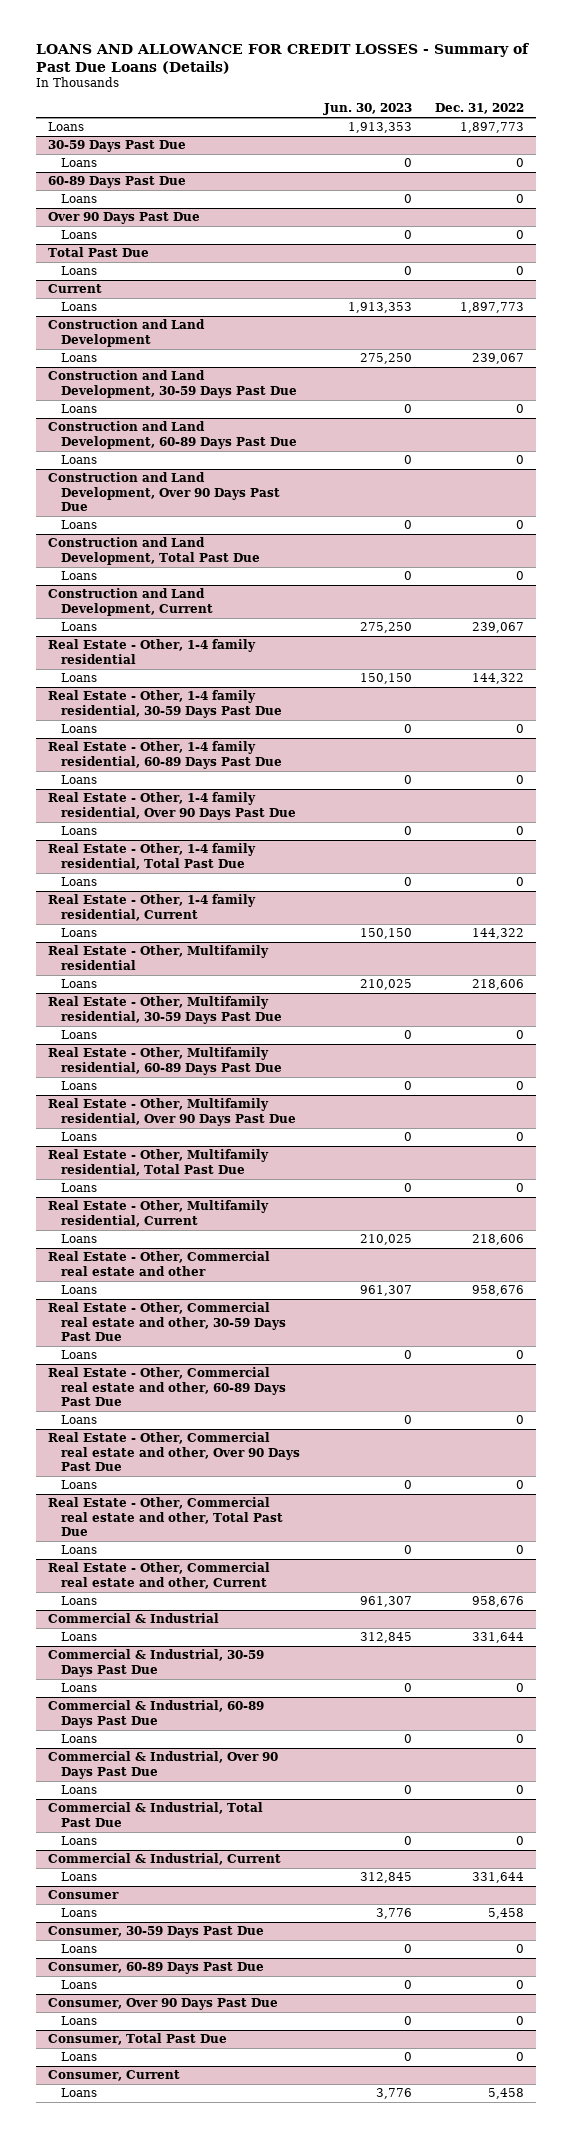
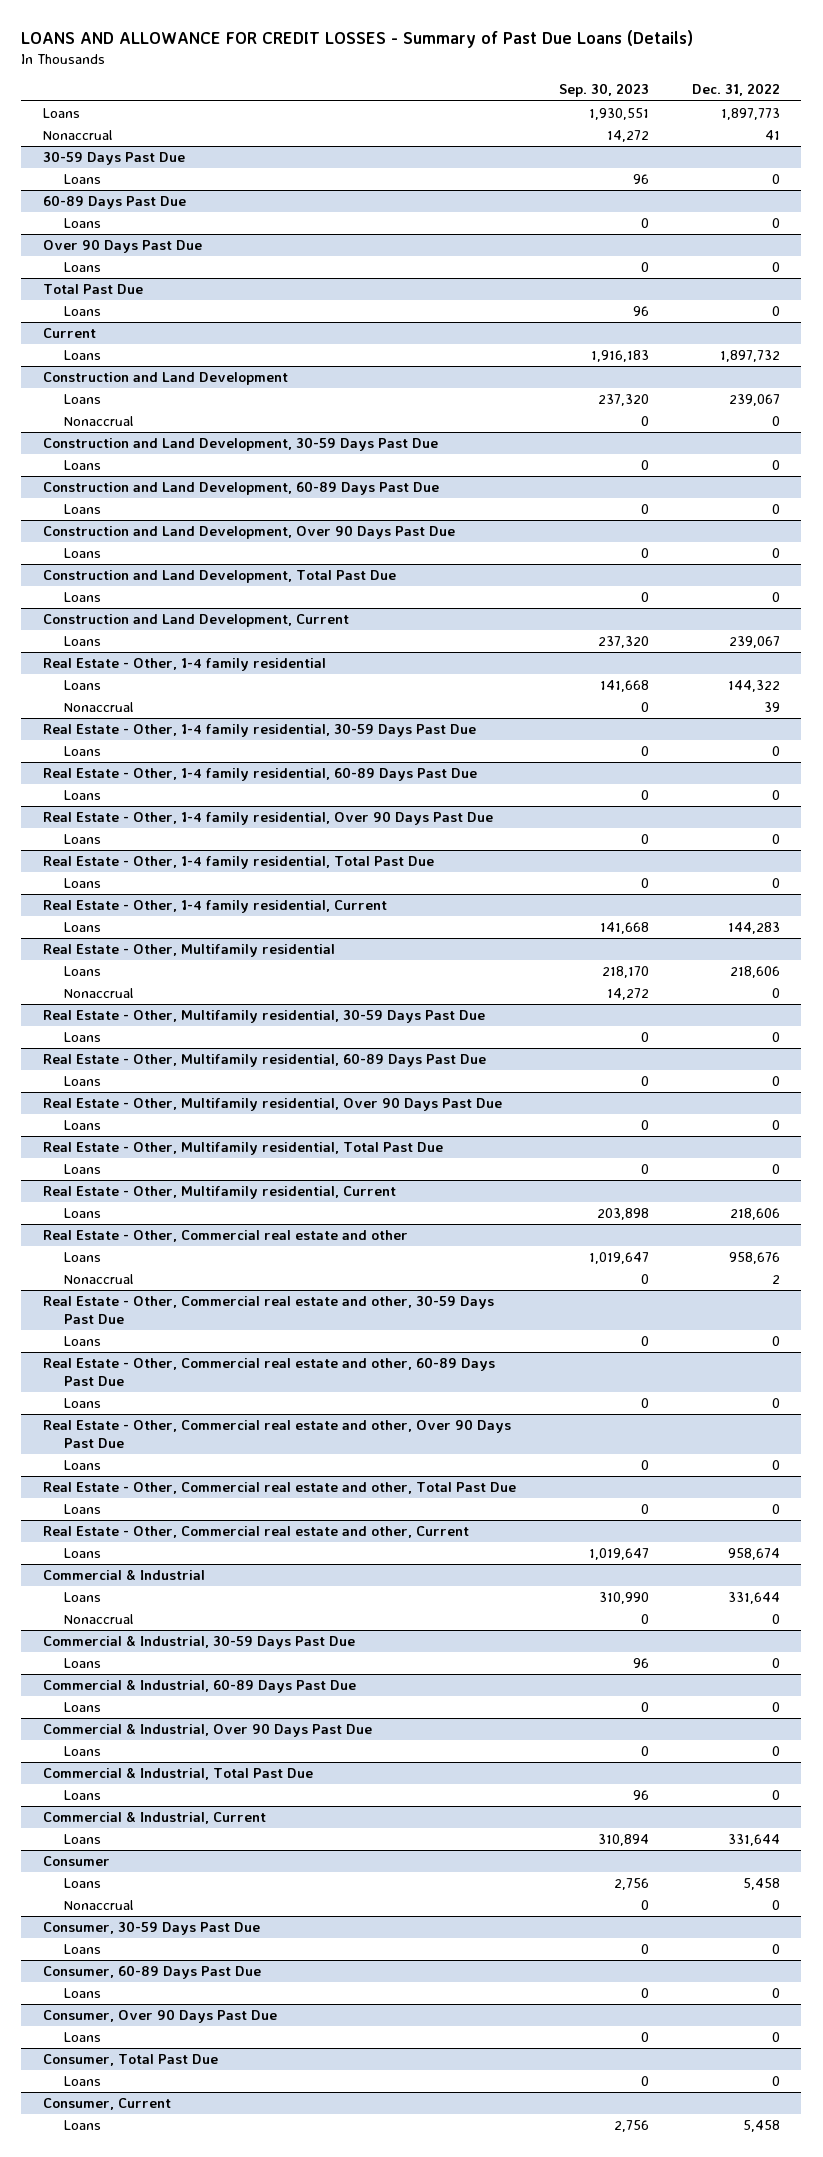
- | Jun. 30, 2023 | Dec. 31, 2022
+ | Sep. 30, 2023 | Dec. 31, 2022
+ Nonaccrual | 14,272 | 41
@ Current
- Loans | 1,913,353 | 1,897,773
+ Loans | 1,916,183 | 1,897,732
@ Construction and Land Development
+ Nonaccrual | 0 | 0
@ Real Estate - Other, 1-4 family residential
+ Nonaccrual | 0 | 39
@ Real Estate - Other, 1-4 family residential, Current
- Loans | 150,150 | 144,322
+ Loans | 141,668 | 144,283
@ Real Estate - Other, Multifamily residential
+ Nonaccrual | 14,272 | 0
@ Real Estate - Other, Commercial real estate and other
+ Nonaccrual | 0 | 2
@ Real Estate - Other, Commercial real estate and other, Current
- Loans | 961,307 | 958,676
+ Loans | 1,019,647 | 958,674
@ Commercial & Industrial
+ Nonaccrual | 0 | 0
@ Consumer
+ Nonaccrual | 0 | 0

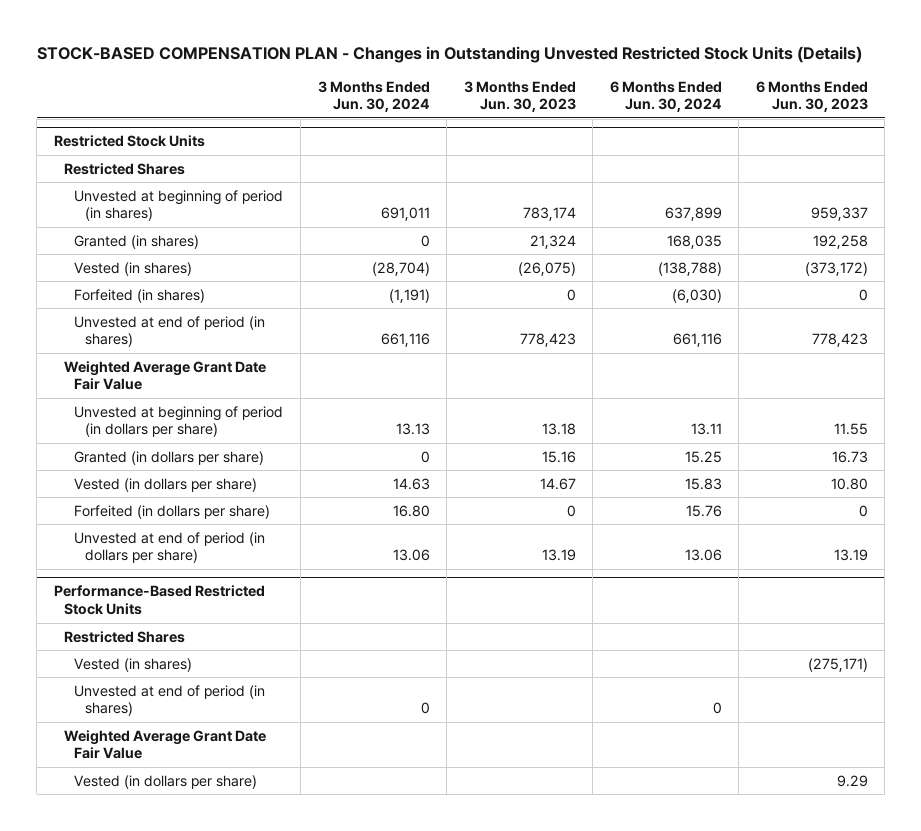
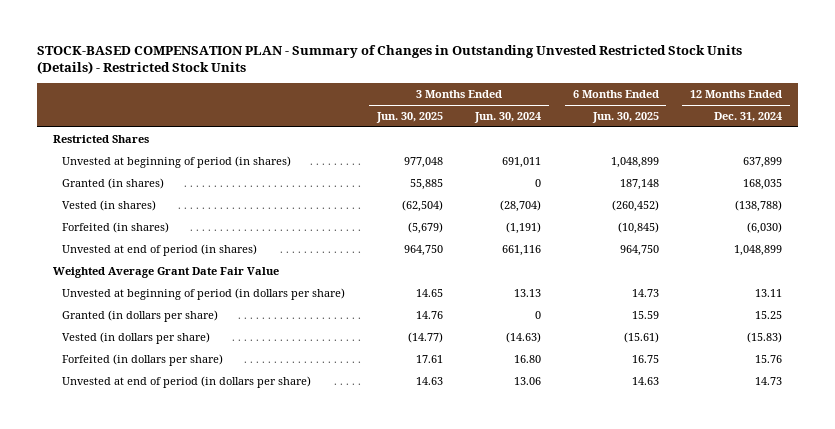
- STOCK-BASED COMPENSATION PLAN - Changes in Outstanding Unvested Restricted Stock Units (Details)
+ STOCK-BASED COMPENSATION PLAN - Summary of Changes in Outstanding Unvested Restricted Stock Units (Details) - Restricted Stock Units
- | 3 Months Ended Jun. 30, 2024 | 3 Months Ended Jun. 30, 2023 | 6 Months Ended Jun. 30, 2024 | 6 Months Ended Jun. 30, 2023
+ | 3 Months Ended Jun. 30, 2025 | 3 Months Ended Jun. 30, 2024 | 6 Months Ended Jun. 30, 2025 | 12 Months Ended Dec. 31, 2024
- Restricted Stock Units
- Vested (in dollars per share) | 14.63 | 14.67 | 15.83 | 10.80
+ Vested (in dollars per share) | (14.77) | (14.63) | (15.61) | (15.83)
- Performance-Based Restricted Stock Units
- Restricted Shares
- Vested (in shares) | | | | (275,171)
- Unvested at end of period (in shares) | 0 | | 0 |
- Weighted Average Grant Date Fair Value
- Vested (in dollars per share) | | | | 9.29

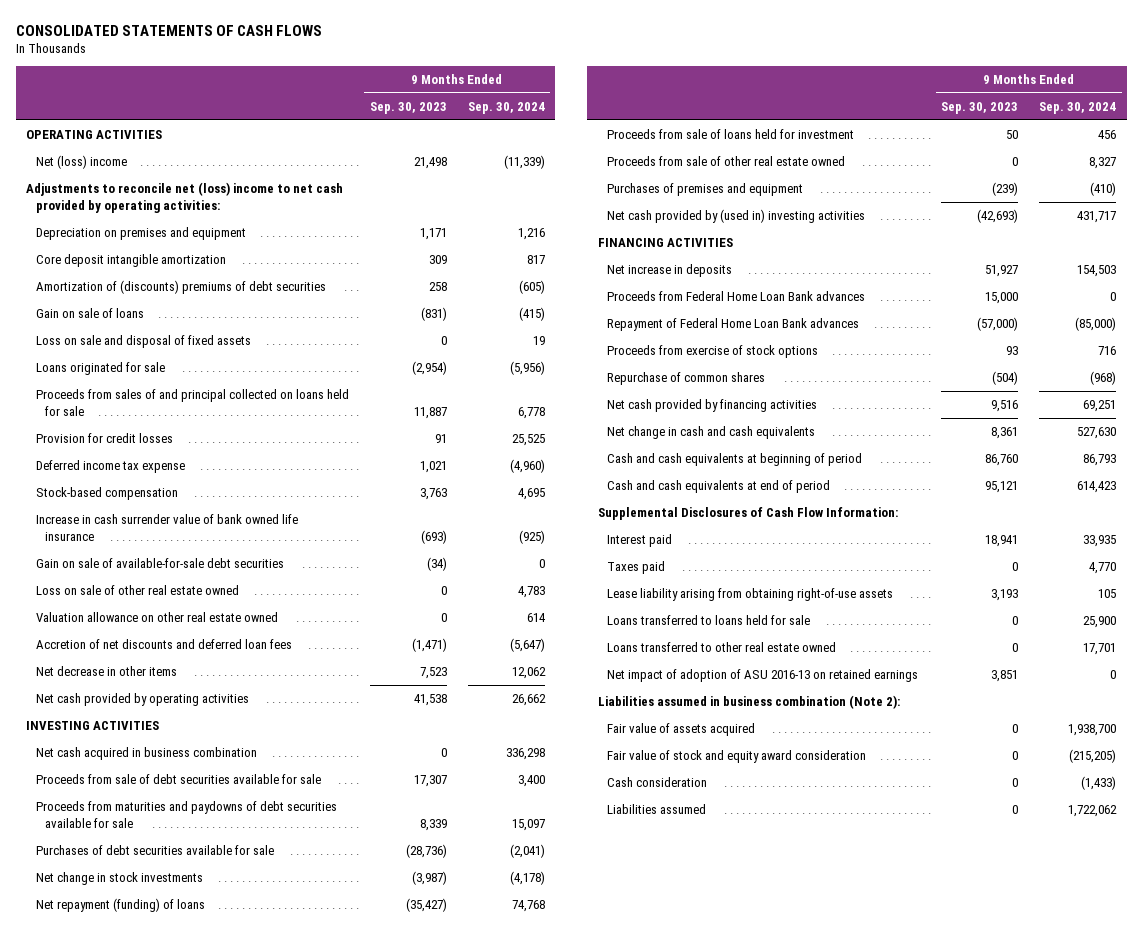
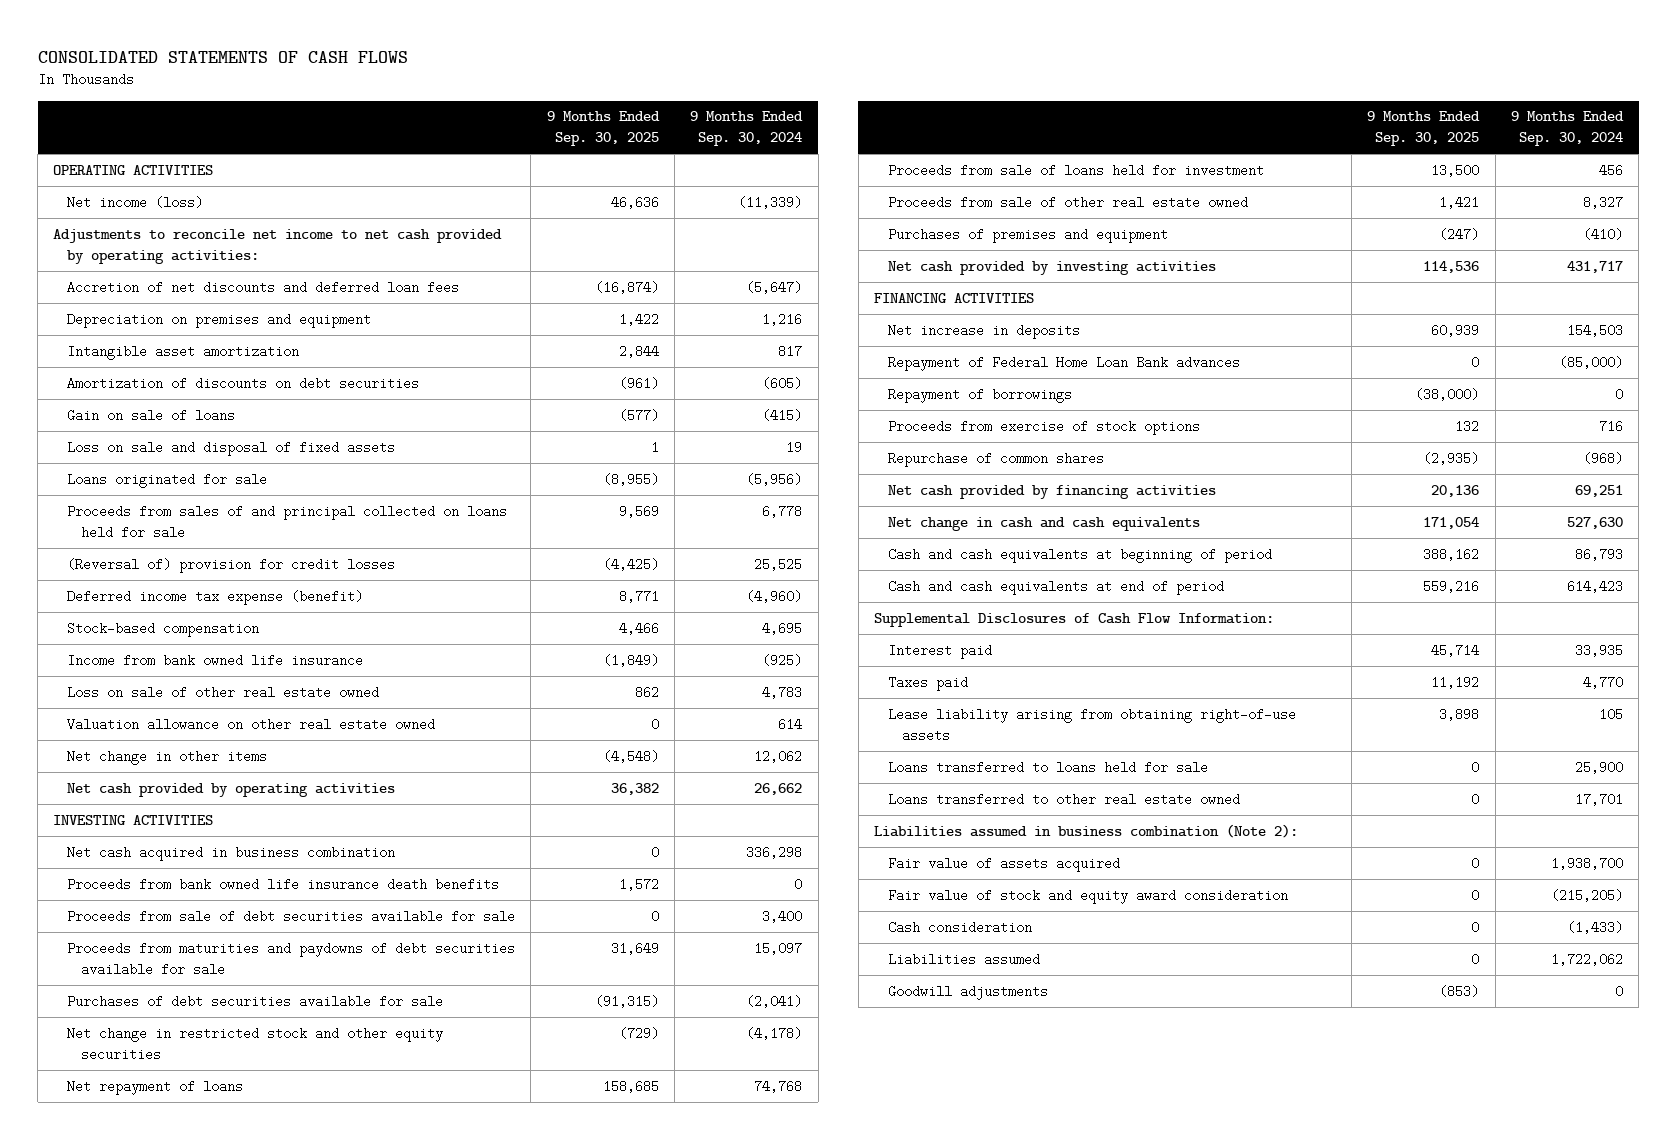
- | 9 Months Ended Sep. 30, 2023 | 9 Months Ended Sep. 30, 2024
+ | 9 Months Ended Sep. 30, 2025 | 9 Months Ended Sep. 30, 2024
- Net (loss) income | 21,498 | (11,339)
- Adjustments to reconcile net (loss) income to net cash provided by operating activities:
+ Net income (loss) | 46,636 | (11,339)
+ Adjustments to reconcile net income to net cash provided by operating activities:
moved up: Accretion of net discounts and deferred loan fees | (16,874) | (5,647)
- Core deposit intangible amortization | 309 | 817
- Amortization of (discounts) premiums of debt securities | 258 | (605)
+ Intangible asset amortization | 2,844 | 817
+ Amortization of discounts on debt securities | (961) | (605)
- Provision for credit losses | 91 | 25,525
- Deferred income tax expense | 1,021 | (4,960)
+ (Reversal of) provision for credit losses | (4,425) | 25,525
+ Deferred income tax expense (benefit) | 8,771 | (4,960)
- Increase in cash surrender value of bank owned life insurance | (693) | (925)
- Gain on sale of available-for-sale debt securities | (34) | 0
+ Income from bank owned life insurance | (1,849) | (925)
- Net decrease in other items | 7,523 | 12,062
+ Net change in other items | (4,548) | 12,062
+ Proceeds from bank owned life insurance death benefits | 1,572 | 0
- Net change in stock investments | (3,987) | (4,178)
- Net repayment (funding) of loans | (35,427) | 74,768
+ Net change in restricted stock and other equity securities | (729) | (4,178)
+ Net repayment of loans | 158,685 | 74,768
- Net cash provided by (used in) investing activities | (42,693) | 431,717
+ Net cash provided by investing activities | 114,536 | 431,717
- Proceeds from Federal Home Loan Bank advances | 15,000 | 0
+ Repayment of borrowings | (38,000) | 0
- Net impact of adoption of ASU 2016-13 on retained earnings | 3,851 | 0
+ Goodwill adjustments | (853) | 0

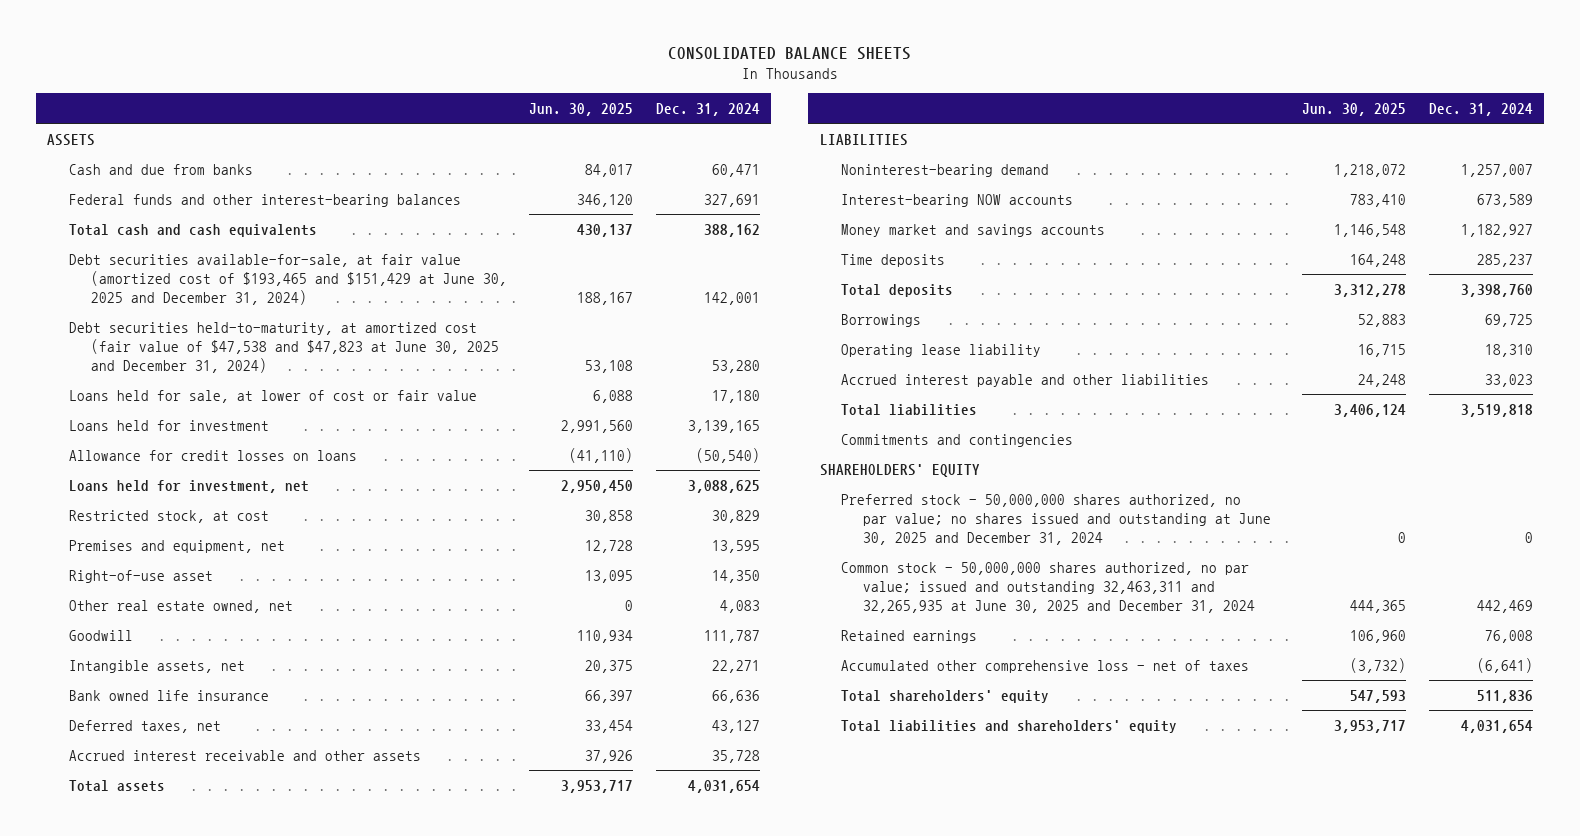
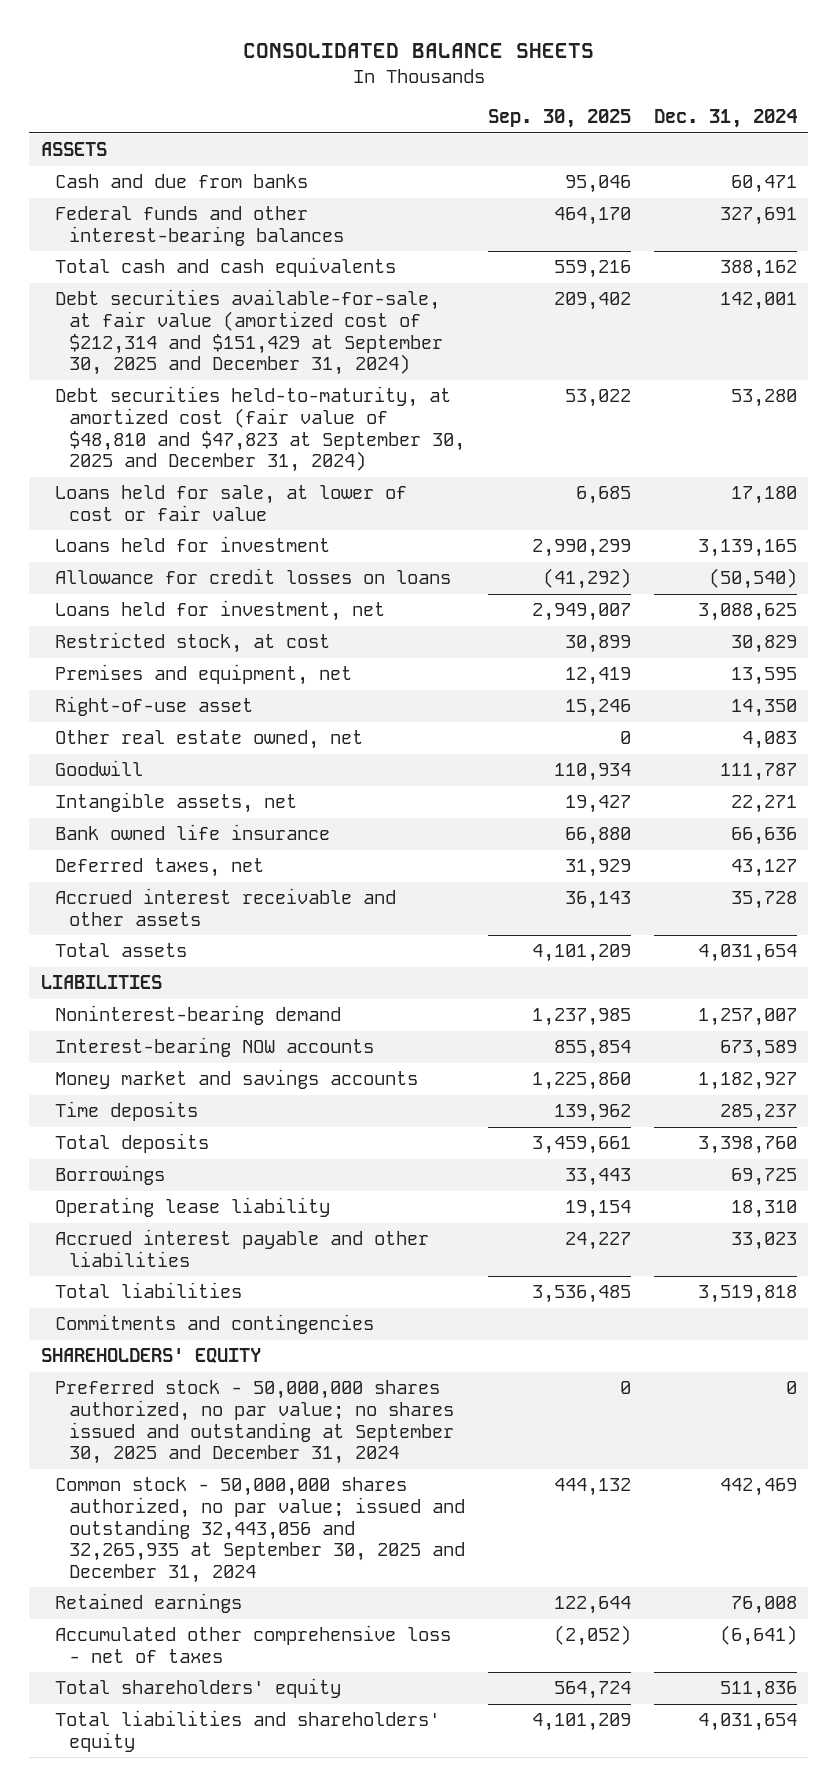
- | Jun. 30, 2025 | Dec. 31, 2024
+ | Sep. 30, 2025 | Dec. 31, 2024
- Debt securities available-for-sale, at fair value (amortized cost of $193,465 and $151,429 at June 30, 2025 and December 31, 2024) | 188,167 | 142,001
- Debt securities held-to-maturity, at amortized cost (fair value of $47,538 and $47,823 at June 30, 2025 and December 31, 2024) | 53,108 | 53,280
+ Debt securities available-for-sale, at fair value (amortized cost of $212,314 and $151,429 at September 30, 2025 and December 31, 2024) | 209,402 | 142,001
+ Debt securities held-to-maturity, at amortized cost (fair value of $48,810 and $47,823 at September 30, 2025 and December 31, 2024) | 53,022 | 53,280
- Preferred stock - 50,000,000 shares authorized, no par value; no shares issued and outstanding at June 30, 2025 and December 31, 2024 | 0 | 0
- Common stock - 50,000,000 shares authorized, no par value; issued and outstanding 32,463,311 and 32,265,935 at June 30, 2025 and December 31, 2024 | 444,365 | 442,469
+ Preferred stock - 50,000,000 shares authorized, no par value; no shares issued and outstanding at September 30, 2025 and December 31, 2024 | 0 | 0
+ Common stock - 50,000,000 shares authorized, no par value; issued and outstanding 32,443,056 and 32,265,935 at September 30, 2025 and December 31, 2024 | 444,132 | 442,469

